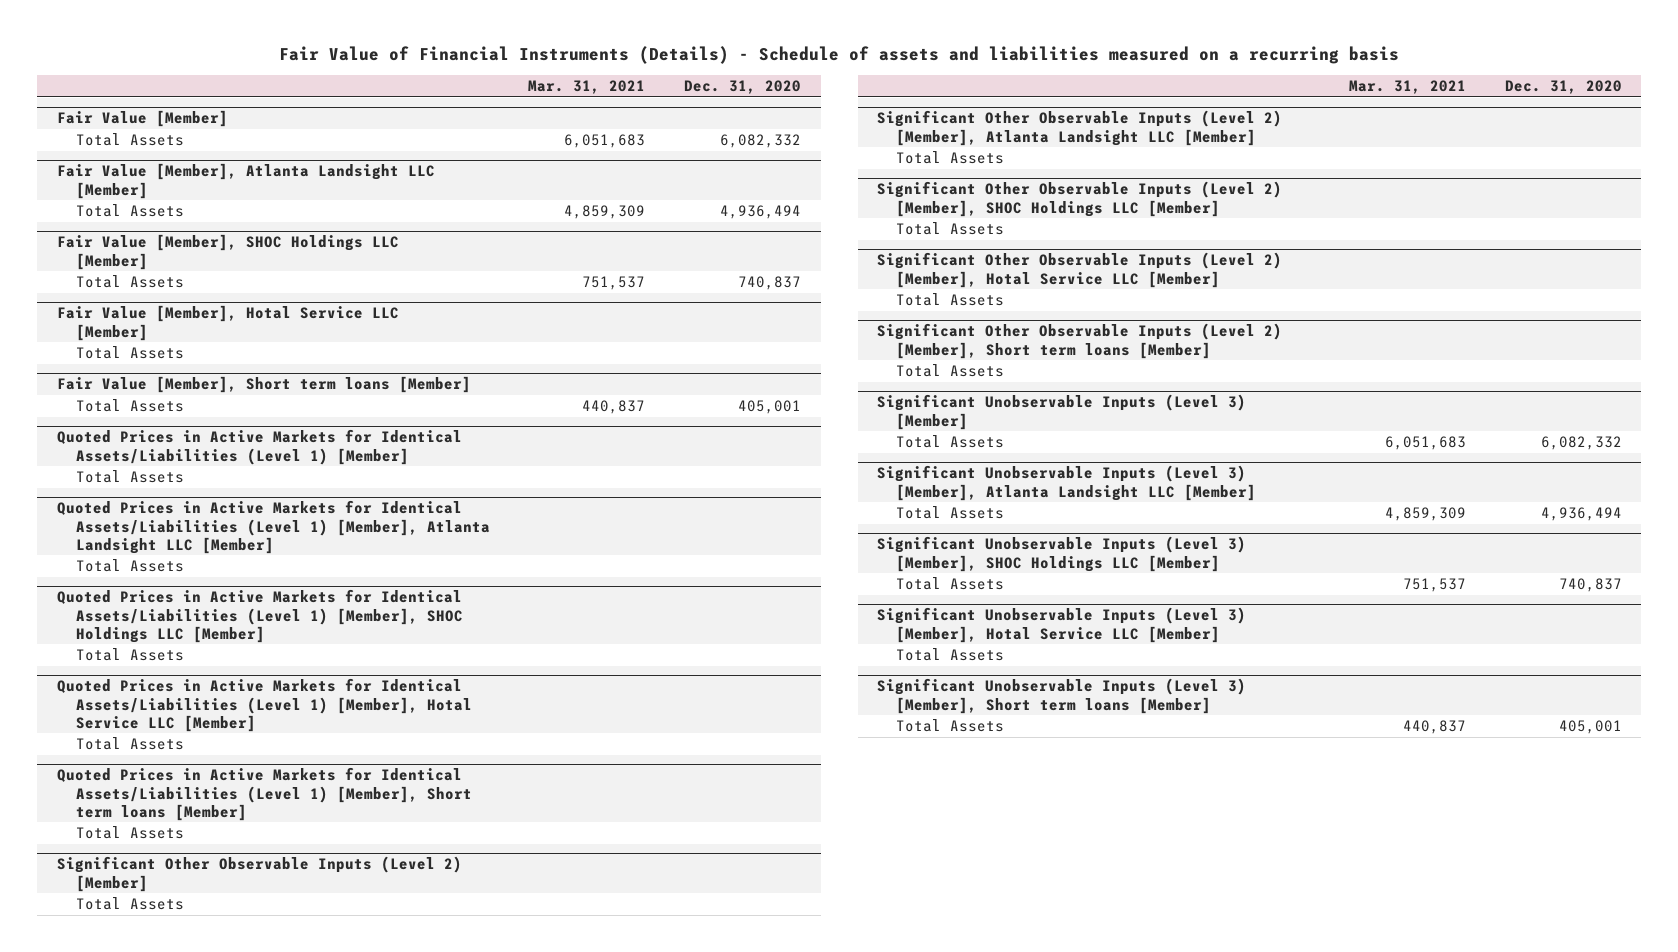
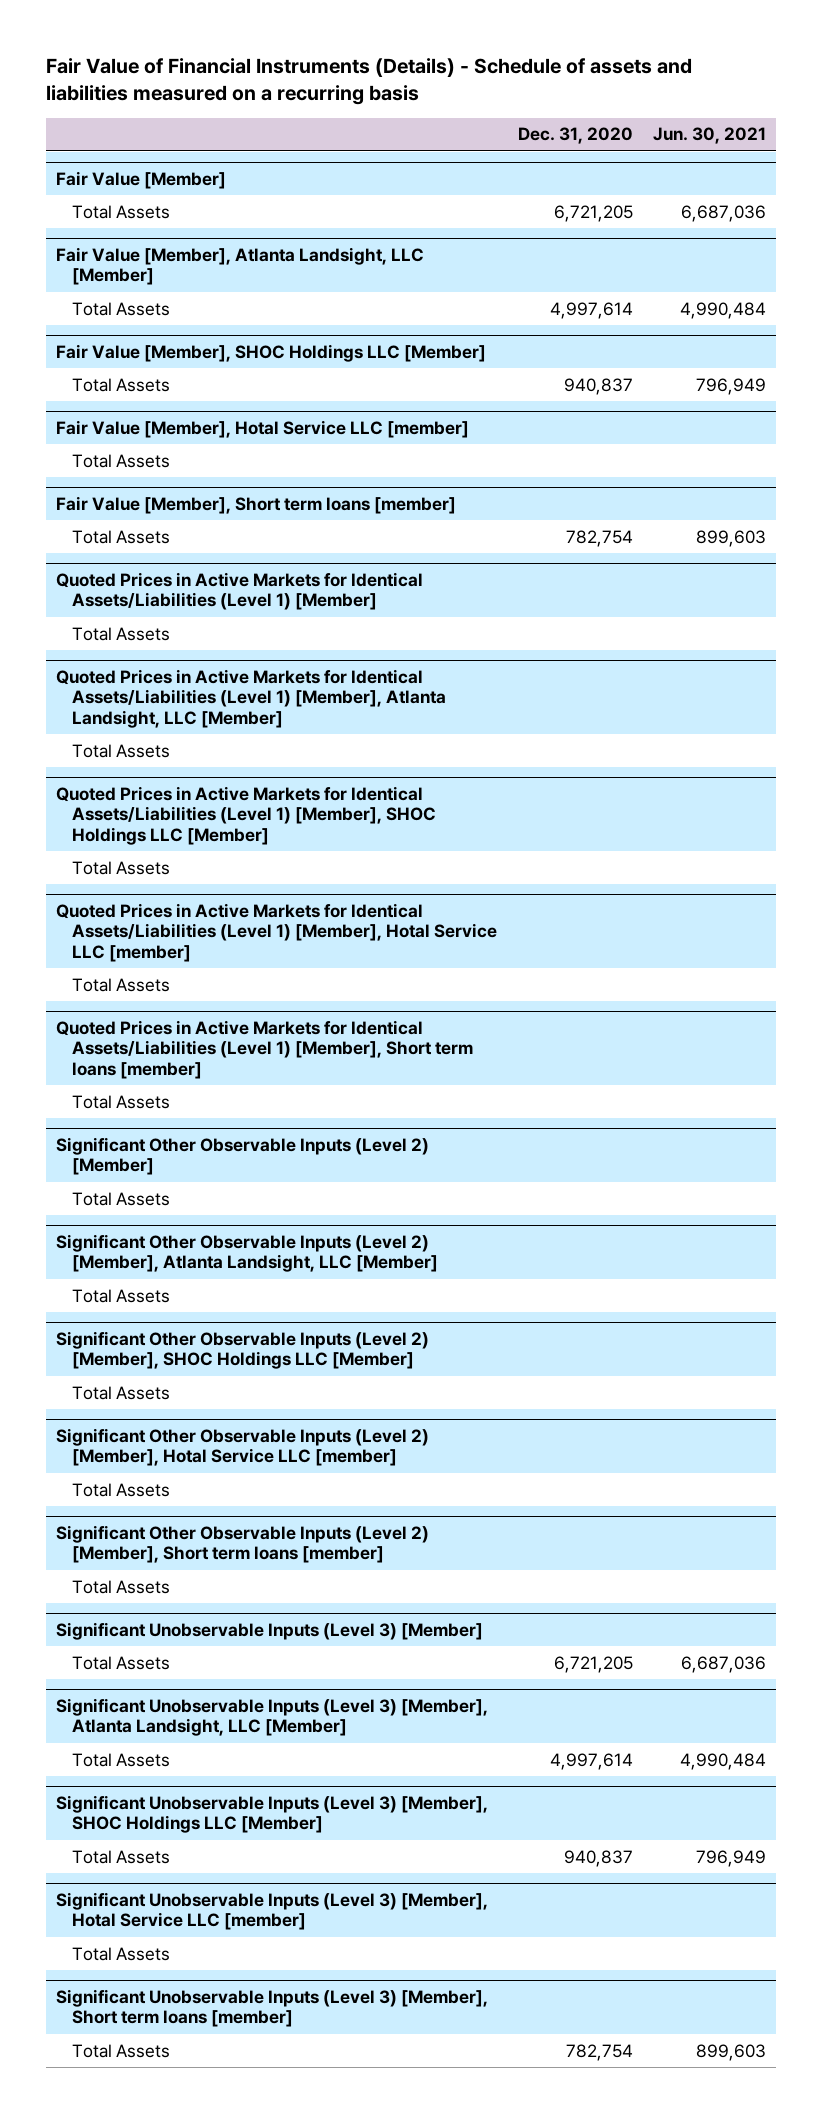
- | Mar. 31, 2021 | Dec. 31, 2020
+ | Dec. 31, 2020 | Jun. 30, 2021
@ Fair Value [Member]
- Total Assets | 6,051,683 | 6,082,332
- Fair Value [Member], Atlanta Landsight LLC [Member]
- Total Assets | 4,859,309 | 4,936,494
@ Fair Value [Member]
+ Total Assets | 6,721,205 | 6,687,036
+ Fair Value [Member], Atlanta Landsight, LLC [Member]
+ Total Assets | 4,997,614 | 4,990,484
@ Fair Value [Member], SHOC Holdings LLC [Member]
- Total Assets | 751,537 | 740,837
- Fair Value [Member], Hotal Service LLC [Member]
@ Fair Value [Member], SHOC Holdings LLC [Member]
+ Total Assets | 940,837 | 796,949
+ Fair Value [Member], Hotal Service LLC [member]
- Fair Value [Member], Short term loans [Member]
- Total Assets | 440,837 | 405,001
+ Fair Value [Member], Short term loans [member]
+ Total Assets | 782,754 | 899,603
- Quoted Prices in Active Markets for Identical Assets/Liabilities (Level 1) [Member], Atlanta Landsight LLC [Member]
+ Quoted Prices in Active Markets for Identical Assets/Liabilities (Level 1) [Member], Atlanta Landsight, LLC [Member]
- Quoted Prices in Active Markets for Identical Assets/Liabilities (Level 1) [Member], Hotal Service LLC [Member]
+ Quoted Prices in Active Markets for Identical Assets/Liabilities (Level 1) [Member], Hotal Service LLC [member]
- Quoted Prices in Active Markets for Identical Assets/Liabilities (Level 1) [Member], Short term loans [Member]
+ Quoted Prices in Active Markets for Identical Assets/Liabilities (Level 1) [Member], Short term loans [member]
- Significant Other Observable Inputs (Level 2) [Member], Atlanta Landsight LLC [Member]
+ Significant Other Observable Inputs (Level 2) [Member], Atlanta Landsight, LLC [Member]
- Significant Other Observable Inputs (Level 2) [Member], Hotal Service LLC [Member]
+ Significant Other Observable Inputs (Level 2) [Member], Hotal Service LLC [member]
- Significant Other Observable Inputs (Level 2) [Member], Short term loans [Member]
+ Significant Other Observable Inputs (Level 2) [Member], Short term loans [member]
@ Significant Unobservable Inputs (Level 3) [Member]
- Total Assets | 6,051,683 | 6,082,332
- Significant Unobservable Inputs (Level 3) [Member], Atlanta Landsight LLC [Member]
- Total Assets | 4,859,309 | 4,936,494
@ Significant Unobservable Inputs (Level 3) [Member]
+ Total Assets | 6,721,205 | 6,687,036
+ Significant Unobservable Inputs (Level 3) [Member], Atlanta Landsight, LLC [Member]
+ Total Assets | 4,997,614 | 4,990,484
@ Significant Unobservable Inputs (Level 3) [Member], SHOC Holdings LLC [Member]
- Total Assets | 751,537 | 740,837
- Significant Unobservable Inputs (Level 3) [Member], Hotal Service LLC [Member]
@ Significant Unobservable Inputs (Level 3) [Member], SHOC Holdings LLC [Member]
+ Total Assets | 940,837 | 796,949
+ Significant Unobservable Inputs (Level 3) [Member], Hotal Service LLC [member]
- Significant Unobservable Inputs (Level 3) [Member], Short term loans [Member]
- Total Assets | 440,837 | 405,001
+ Significant Unobservable Inputs (Level 3) [Member], Short term loans [member]
+ Total Assets | 782,754 | 899,603

